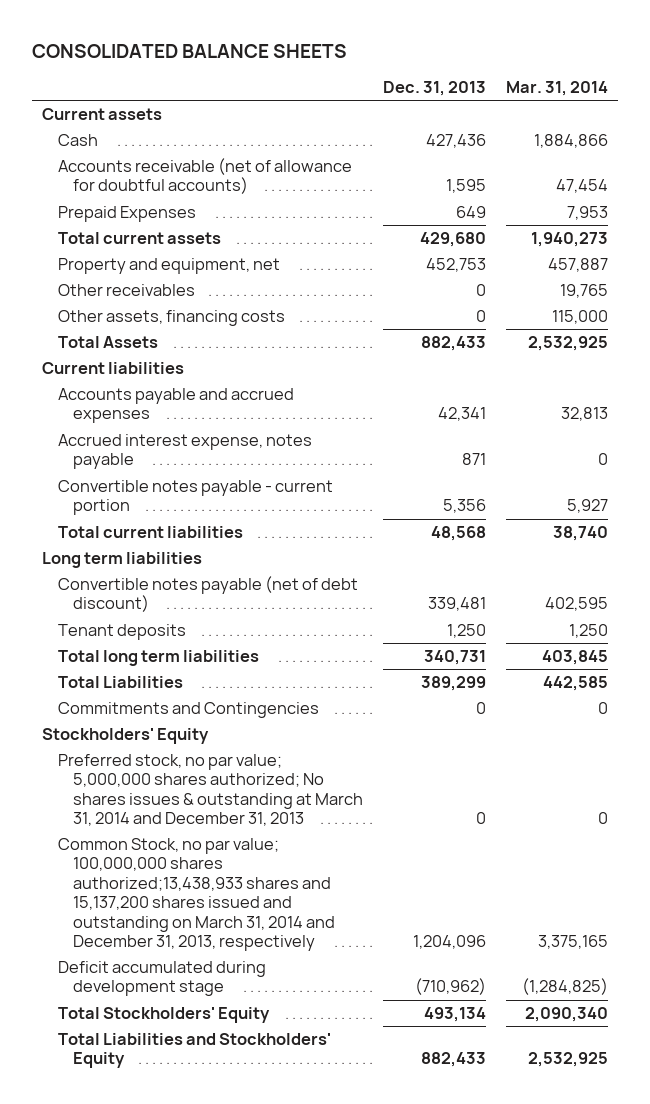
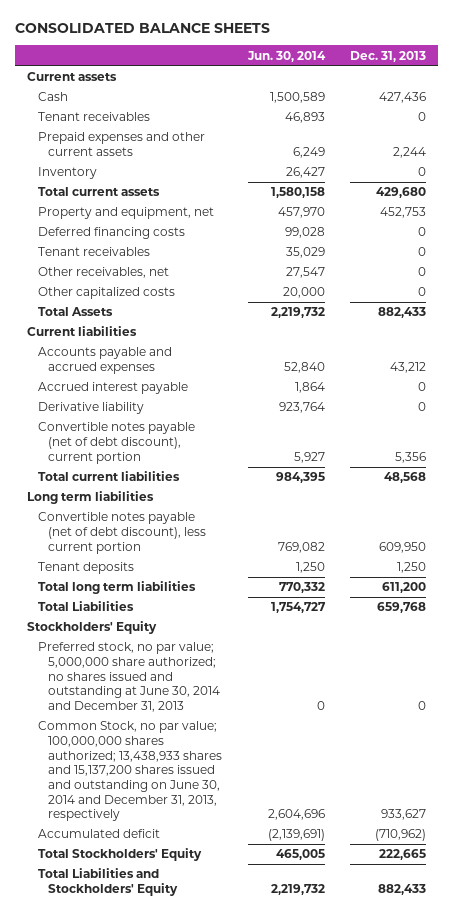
- | Dec. 31, 2013 | Mar. 31, 2014
+ | Jun. 30, 2014 | Dec. 31, 2013
- Accounts receivable (net of allowance for doubtful accounts) | 1,595 | 47,454
- Prepaid Expenses | 649 | 7,953
+ Tenant receivables | 46,893 | 0
+ Prepaid expenses and other current assets | 6,249 | 2,244
+ Inventory | 26,427 | 0
- Other receivables | 0 | 19,765
- Other assets, financing costs | 0 | 115,000
+ Deferred financing costs | 99,028 | 0
+ Tenant receivables | 35,029 | 0
+ Other receivables, net | 27,547 | 0
+ Other capitalized costs | 20,000 | 0
- Accounts payable and accrued expenses | 42,341 | 32,813
- Accrued interest expense, notes payable | 871 | 0
- Convertible notes payable - current portion | 5,356 | 5,927
+ Accounts payable and accrued expenses | 52,840 | 43,212
+ Accrued interest payable | 1,864 | 0
+ Derivative liability | 923,764 | 0
+ Convertible notes payable (net of debt discount), current portion | 5,927 | 5,356
- Convertible notes payable (net of debt discount) | 339,481 | 402,595
+ Convertible notes payable (net of debt discount), less current portion | 769,082 | 609,950
- Total long term liabilities | 340,731 | 403,845
- Total Liabilities | 389,299 | 442,585
- Commitments and Contingencies | 0 | 0
+ Total long term liabilities | 770,332 | 611,200
+ Total Liabilities | 1,754,727 | 659,768
- Preferred stock, no par value; 5,000,000 shares authorized; No shares issues & outstanding at March 31, 2014 and December 31, 2013 | 0 | 0
- Common Stock, no par value; 100,000,000 shares authorized;13,438,933 shares and 15,137,200 shares issued and outstanding on March 31, 2014 and December 31, 2013, respectively | 1,204,096 | 3,375,165
- Deficit accumulated during development stage | (710,962) | (1,284,825)
- Total Stockholders' Equity | 493,134 | 2,090,340
+ Preferred stock, no par value; 5,000,000 share authorized; no shares issued and outstanding at June 30, 2014 and December 31, 2013 | 0 | 0
+ Common Stock, no par value; 100,000,000 shares authorized; 13,438,933 shares and 15,137,200 shares issued and outstanding on June 30, 2014 and December 31, 2013, respectively | 2,604,696 | 933,627
+ Accumulated deficit | (2,139,691) | (710,962)
+ Total Stockholders' Equity | 465,005 | 222,665

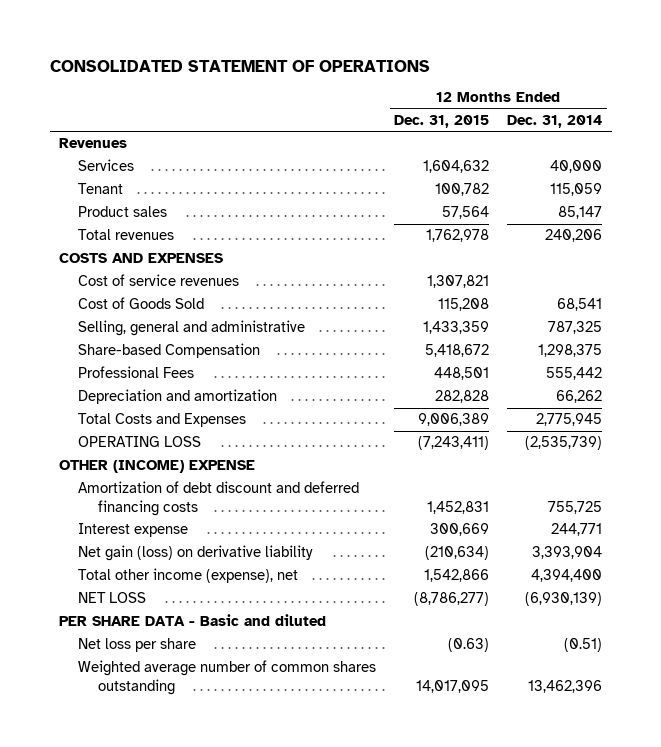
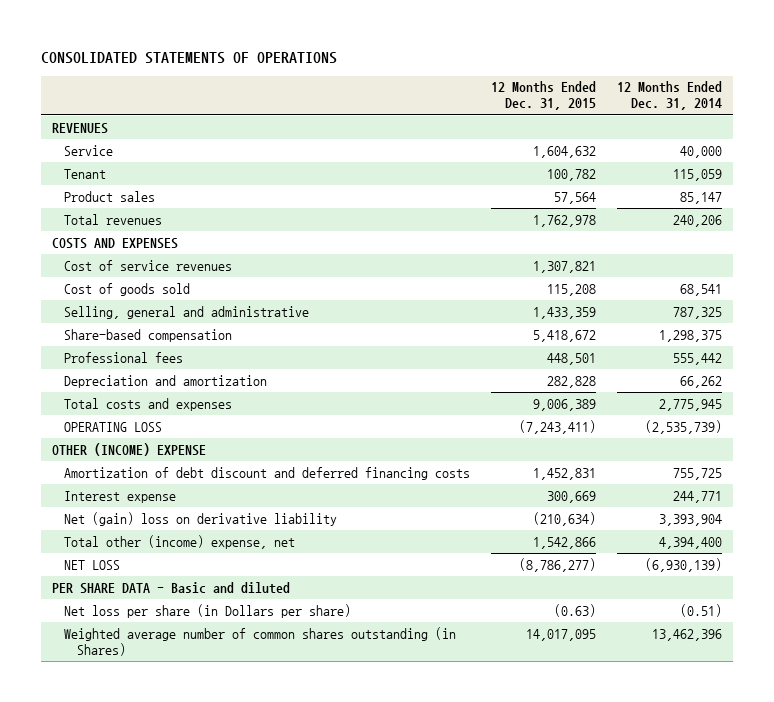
- CONSOLIDATED STATEMENT OF OPERATIONS
+ CONSOLIDATED STATEMENTS OF OPERATIONS
- Revenues
- Services | 1,604,632 | 40,000
+ REVENUES
+ Service | 1,604,632 | 40,000
- Cost of Goods Sold | 115,208 | 68,541
+ Cost of goods sold | 115,208 | 68,541
- Share-based Compensation | 5,418,672 | 1,298,375
- Professional Fees | 448,501 | 555,442
+ Share-based compensation | 5,418,672 | 1,298,375
+ Professional fees | 448,501 | 555,442
- Total Costs and Expenses | 9,006,389 | 2,775,945
+ Total costs and expenses | 9,006,389 | 2,775,945
- Net gain (loss) on derivative liability | (210,634) | 3,393,904
- Total other income (expense), net | 1,542,866 | 4,394,400
+ Net (gain) loss on derivative liability | (210,634) | 3,393,904
+ Total other (income) expense, net | 1,542,866 | 4,394,400
- Net loss per share | (0.63) | (0.51)
- Weighted average number of common shares outstanding | 14,017,095 | 13,462,396
+ Net loss per share (in Dollars per share) | (0.63) | (0.51)
+ Weighted average number of common shares outstanding (in Shares) | 14,017,095 | 13,462,396

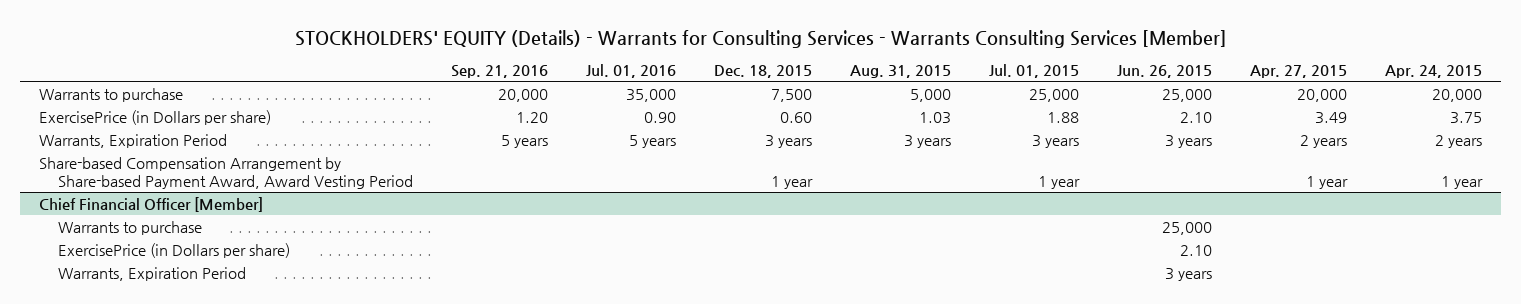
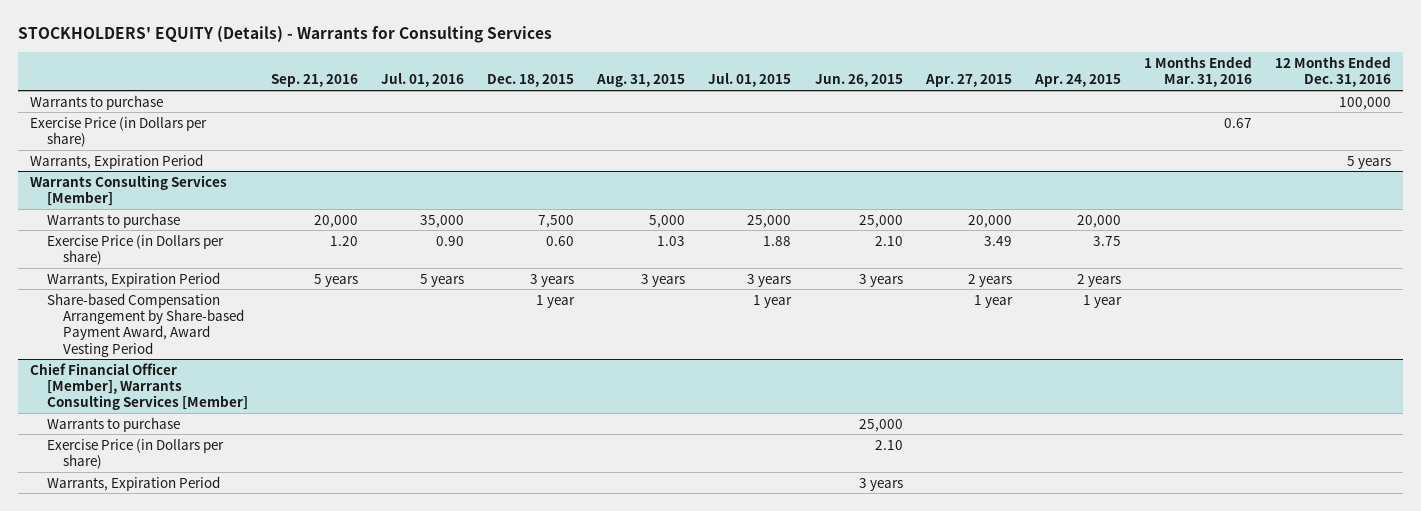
- STOCKHOLDERS' EQUITY (Details) - Warrants for Consulting Services - Warrants Consulting Services [Member]
+ STOCKHOLDERS' EQUITY (Details) - Warrants for Consulting Services
- | Sep. 21, 2016 | Jul. 01, 2016 | Dec. 18, 2015 | Aug. 31, 2015 | Jul. 01, 2015 | Jun. 26, 2015 | Apr. 27, 2015 | Apr. 24, 2015
+ | Sep. 21, 2016 | Jul. 01, 2016 | Dec. 18, 2015 | Aug. 31, 2015 | Jul. 01, 2015 | Jun. 26, 2015 | Apr. 27, 2015 | Apr. 24, 2015 | 1 Months Ended Mar. 31, 2016 | 12 Months Ended Dec. 31, 2016
+ Warrants to purchase | | | | | | | | | | 100,000
+ Exercise Price (in Dollars per share) | | | | | | | | | 0.67 |
+ Warrants, Expiration Period | | | | | | | | | | 5 years
+ Warrants Consulting Services [Member]
- ExercisePrice (in Dollars per share) | 1.20 | 0.90 | 0.60 | 1.03 | 1.88 | 2.10 | 3.49 | 3.75
+ Exercise Price (in Dollars per share) | 1.20 | 0.90 | 0.60 | 1.03 | 1.88 | 2.10 | 3.49 | 3.75 | |
- Chief Financial Officer [Member]
+ Chief Financial Officer [Member], Warrants Consulting Services [Member]
- ExercisePrice (in Dollars per share) | | | | | | 2.10 | |
+ Exercise Price (in Dollars per share) | | | | | | 2.10 | | | |

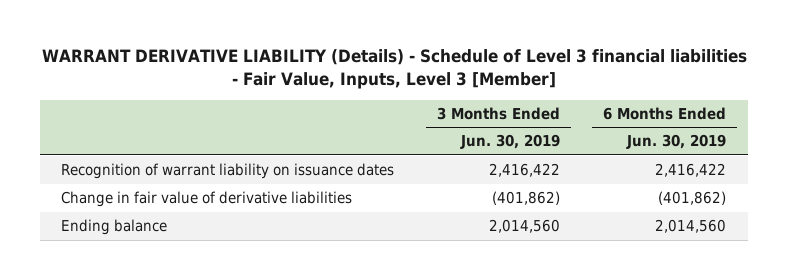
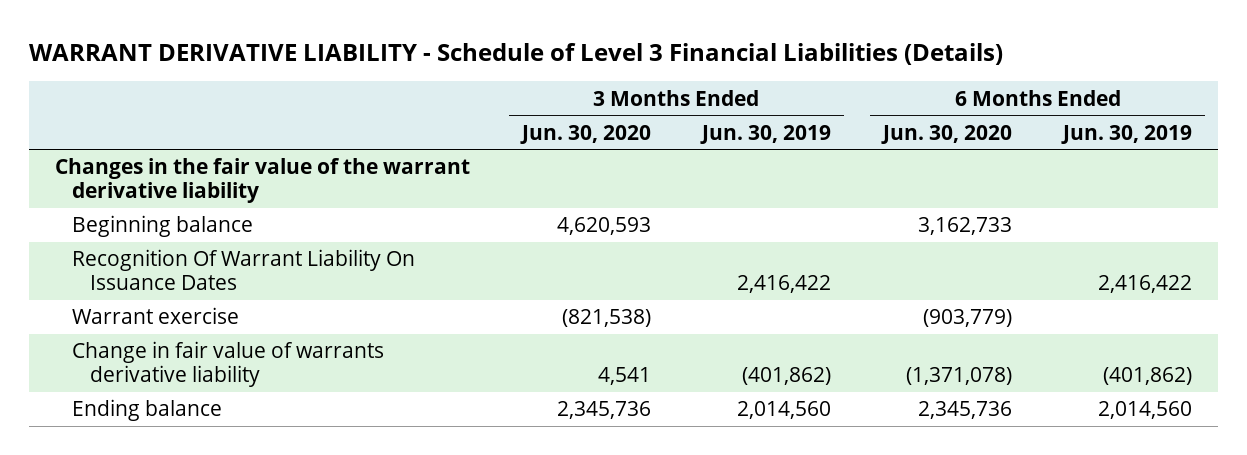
- WARRANT DERIVATIVE LIABILITY (Details) - Schedule of Level 3 financial liabilities - Fair Value, Inputs, Level 3 [Member]
+ WARRANT DERIVATIVE LIABILITY - Schedule of Level 3 Financial Liabilities (Details)
- | 3 Months Ended Jun. 30, 2019 | 6 Months Ended Jun. 30, 2019
+ | 3 Months Ended Jun. 30, 2020 | 3 Months Ended Jun. 30, 2019 | 6 Months Ended Jun. 30, 2020 | 6 Months Ended Jun. 30, 2019
- Recognition of warrant liability on issuance dates | 2,416,422 | 2,416,422
- Change in fair value of derivative liabilities | (401,862) | (401,862)
+ Changes in the fair value of the warrant derivative liability
+ Beginning balance | 4,620,593 | | 3,162,733 |
+ Recognition Of Warrant Liability On Issuance Dates | | 2,416,422 | | 2,416,422
+ Warrant exercise | (821,538) | | (903,779) |
+ Change in fair value of warrants derivative liability | 4,541 | (401,862) | (1,371,078) | (401,862)

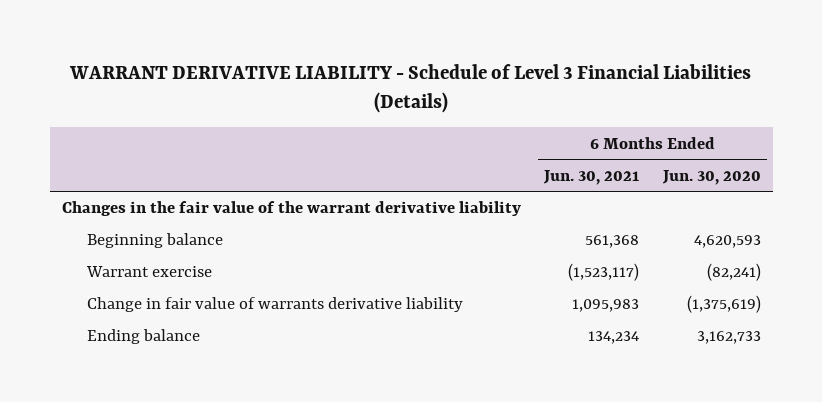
- | 3 Months Ended Jun. 30, 2020 | 3 Months Ended Jun. 30, 2019 | 6 Months Ended Jun. 30, 2020 | 6 Months Ended Jun. 30, 2019
+ | 6 Months Ended Jun. 30, 2021 | 6 Months Ended Jun. 30, 2020
- Beginning balance | 4,620,593 | | 3,162,733 |
- Recognition Of Warrant Liability On Issuance Dates | | 2,416,422 | | 2,416,422
- Warrant exercise | (821,538) | | (903,779) |
- Change in fair value of warrants derivative liability | 4,541 | (401,862) | (1,371,078) | (401,862)
- Ending balance | 2,345,736 | 2,014,560 | 2,345,736 | 2,014,560
+ Beginning balance | 561,368 | 4,620,593
+ Warrant exercise | (1,523,117) | (82,241)
+ Change in fair value of warrants derivative liability | 1,095,983 | (1,375,619)
+ Ending balance | 134,234 | 3,162,733

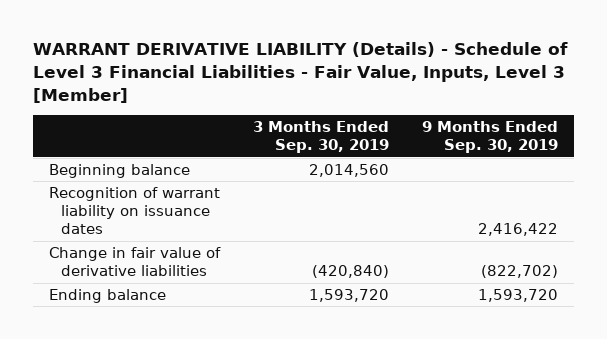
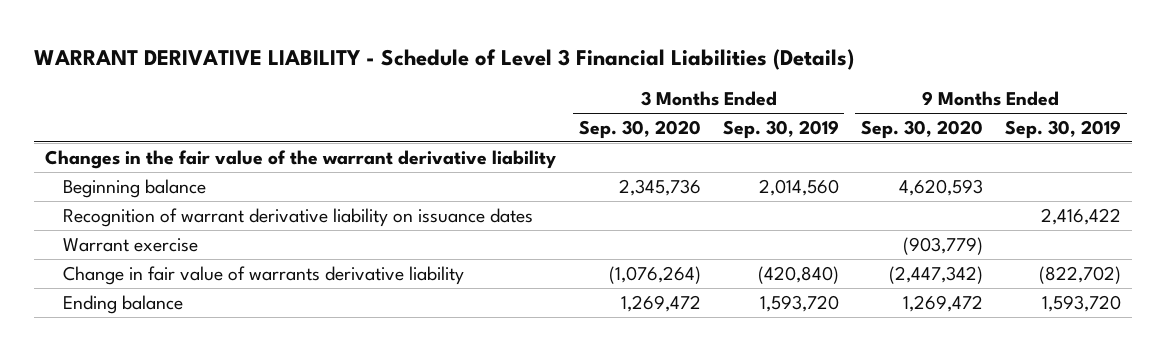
- WARRANT DERIVATIVE LIABILITY (Details) - Schedule of Level 3 Financial Liabilities - Fair Value, Inputs, Level 3 [Member]
+ WARRANT DERIVATIVE LIABILITY - Schedule of Level 3 Financial Liabilities (Details)
- | 3 Months Ended Sep. 30, 2019 | 9 Months Ended Sep. 30, 2019
+ | 3 Months Ended Sep. 30, 2020 | 3 Months Ended Sep. 30, 2019 | 9 Months Ended Sep. 30, 2020 | 9 Months Ended Sep. 30, 2019
+ Changes in the fair value of the warrant derivative liability
- Recognition of warrant liability on issuance dates | | 2,416,422
- Change in fair value of derivative liabilities | (420,840) | (822,702)
+ Recognition of warrant derivative liability on issuance dates | | | | 2,416,422
+ Warrant exercise | | | (903,779) |
+ Change in fair value of warrants derivative liability | (1,076,264) | (420,840) | (2,447,342) | (822,702)

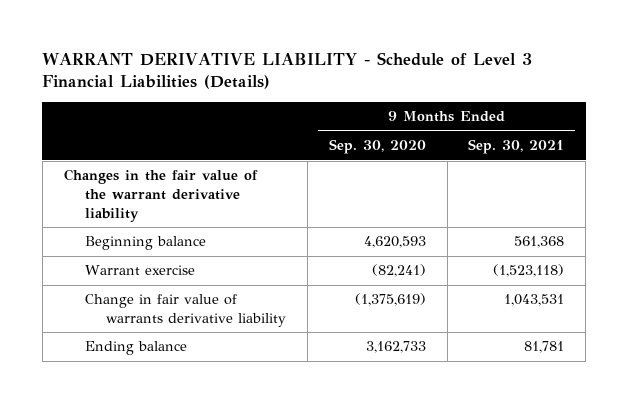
- | 3 Months Ended Sep. 30, 2020 | 3 Months Ended Sep. 30, 2019 | 9 Months Ended Sep. 30, 2020 | 9 Months Ended Sep. 30, 2019
+ | 9 Months Ended Sep. 30, 2020 | 9 Months Ended Sep. 30, 2021
- Recognition of warrant derivative liability on issuance dates | | | | 2,416,422
- Warrant exercise | | | (903,779) |
- Change in fair value of warrants derivative liability | (1,076,264) | (420,840) | (2,447,342) | (822,702)
- Ending balance | 1,269,472 | 1,593,720 | 1,269,472 | 1,593,720
+ Warrant exercise | (82,241) | (1,523,118)
+ Change in fair value of warrants derivative liability | (1,375,619) | 1,043,531
+ Ending balance | 3,162,733 | 81,781

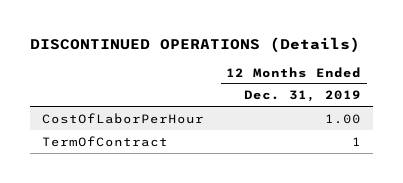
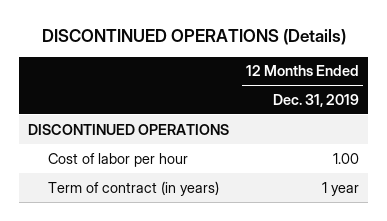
- CostOfLaborPerHour | 1.00
- TermOfContract | 1
+ DISCONTINUED OPERATIONS
+ Cost of labor per hour | 1.00
+ Term of contract (in years) | 1 year

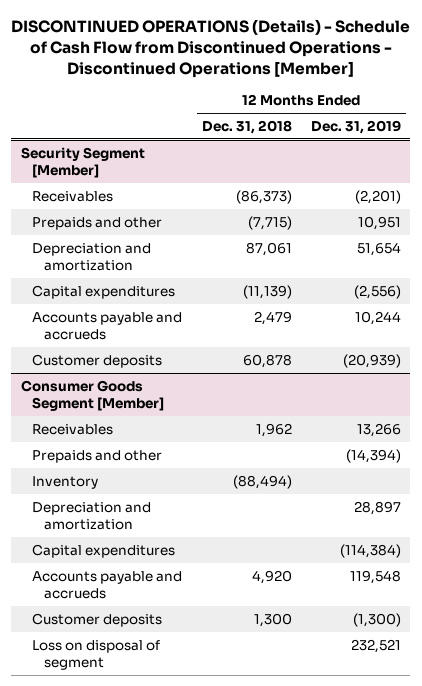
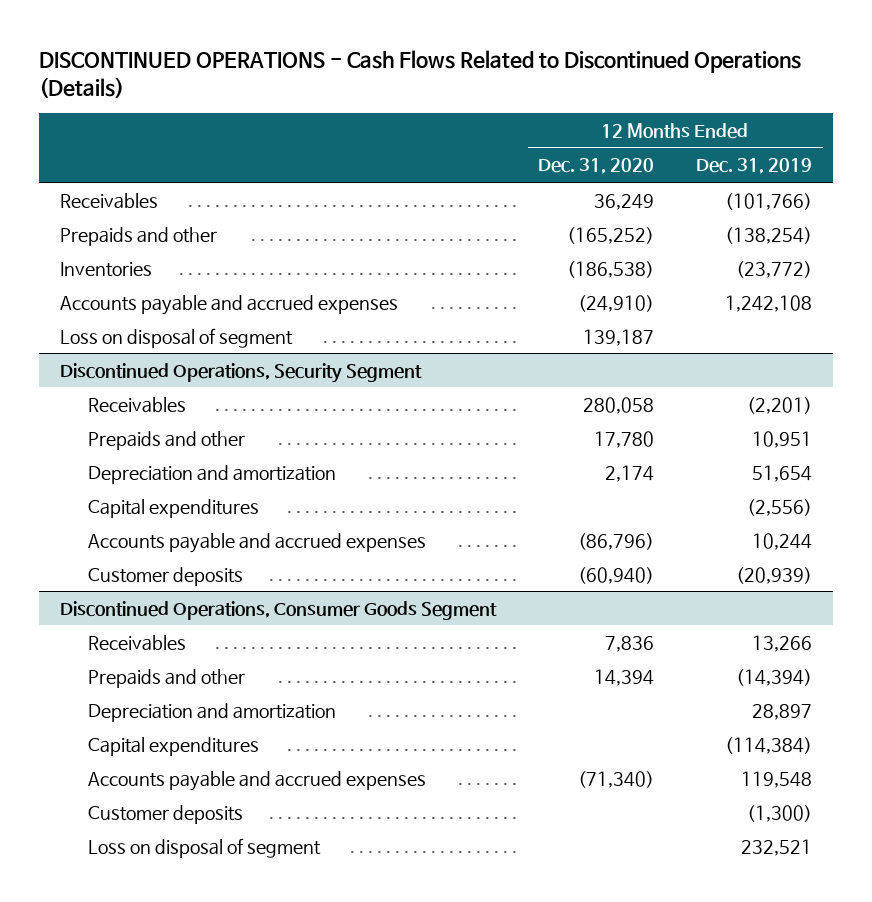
- DISCONTINUED OPERATIONS (Details) - Schedule of Cash Flow from Discontinued Operations - Discontinued Operations [Member]
+ DISCONTINUED OPERATIONS - Cash Flows Related to Discontinued Operations (Details)
- | 12 Months Ended Dec. 31, 2018 | 12 Months Ended Dec. 31, 2019
+ | 12 Months Ended Dec. 31, 2020 | 12 Months Ended Dec. 31, 2019
- Security Segment [Member]
+ Receivables | 36,249 | (101,766)
+ Prepaids and other | (165,252) | (138,254)
+ Inventories | (186,538) | (23,772)
+ Accounts payable and accrued expenses | (24,910) | 1,242,108
+ Loss on disposal of segment | 139,187 |
+ Discontinued Operations, Security Segment
- Accounts payable and accrueds | 2,479 | 10,244
+ Accounts payable and accrued expenses | (86,796) | 10,244
- Consumer Goods Segment [Member]
+ Discontinued Operations, Consumer Goods Segment
- Inventory | (88,494) |
- Accounts payable and accrueds | 4,920 | 119,548
+ Accounts payable and accrued expenses | (71,340) | 119,548

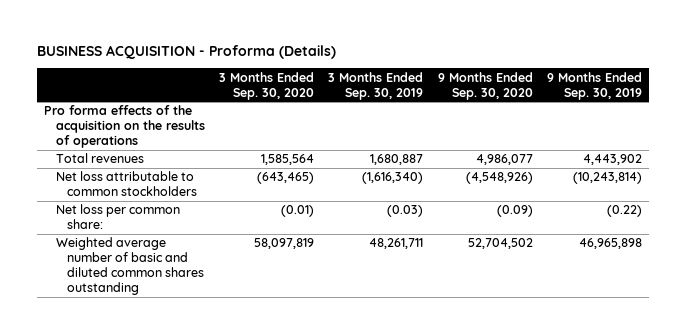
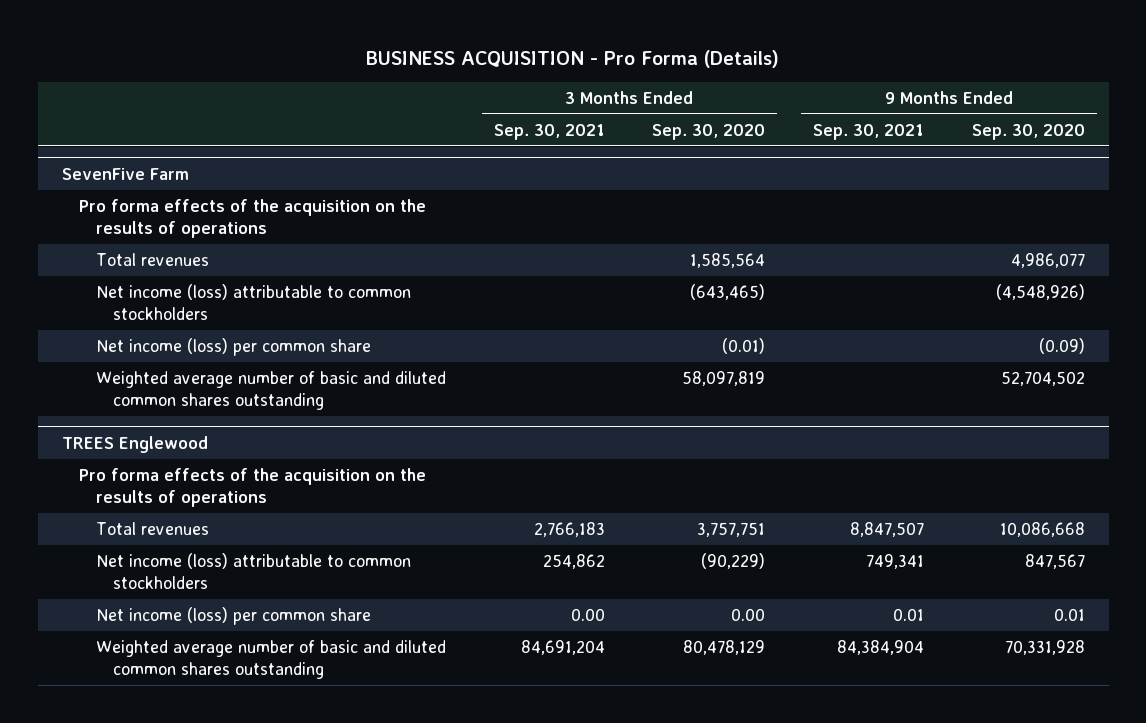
- BUSINESS ACQUISITION - Proforma (Details)
+ BUSINESS ACQUISITION - Pro Forma (Details)
- | 3 Months Ended Sep. 30, 2020 | 3 Months Ended Sep. 30, 2019 | 9 Months Ended Sep. 30, 2020 | 9 Months Ended Sep. 30, 2019
+ | 3 Months Ended Sep. 30, 2021 | 3 Months Ended Sep. 30, 2020 | 9 Months Ended Sep. 30, 2021 | 9 Months Ended Sep. 30, 2020
+ SevenFive Farm
- Net loss attributable to common stockholders | (643,465) | (1,616,340) | (4,548,926) | (10,243,814)
- Net loss per common share: | (0.01) | (0.03) | (0.09) | (0.22)
+ Net income (loss) attributable to common stockholders | | (643,465) | | (4,548,926)
+ Net income (loss) per common share | | (0.01) | | (0.09)
+ TREES Englewood
+ Pro forma effects of the acquisition on the results of operations
+ Total revenues | 2,766,183 | 3,757,751 | 8,847,507 | 10,086,668
+ Net income (loss) attributable to common stockholders | 254,862 | (90,229) | 749,341 | 847,567
+ Net income (loss) per common share | 0.00 | 0.00 | 0.01 | 0.01
+ Weighted average number of basic and diluted common shares outstanding | 84,691,204 | 80,478,129 | 84,384,904 | 70,331,928

